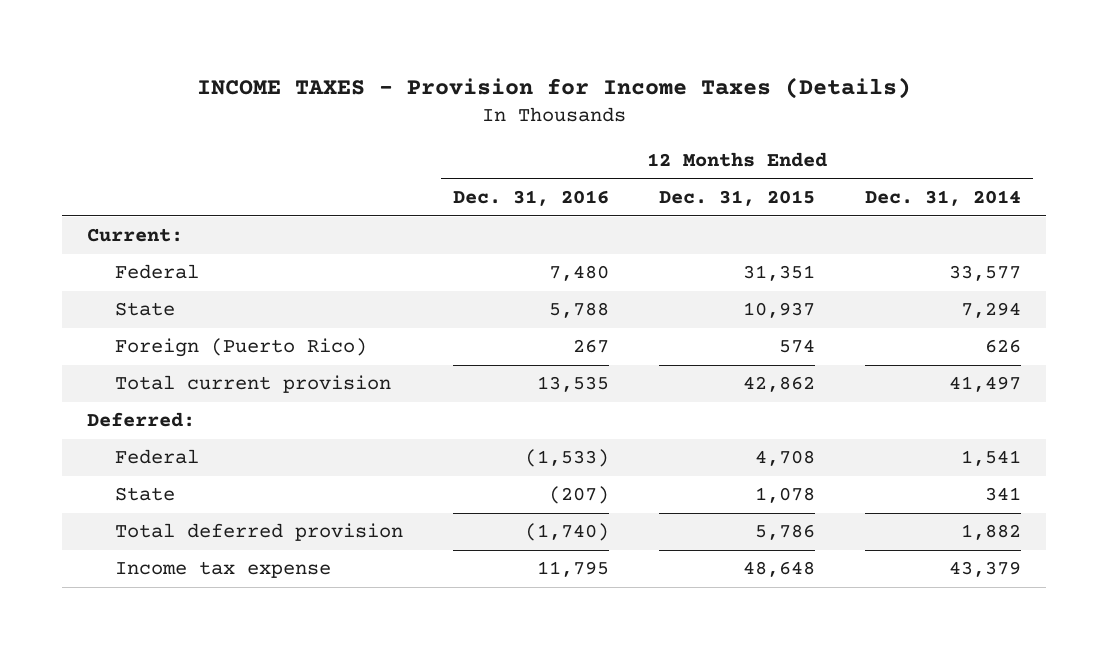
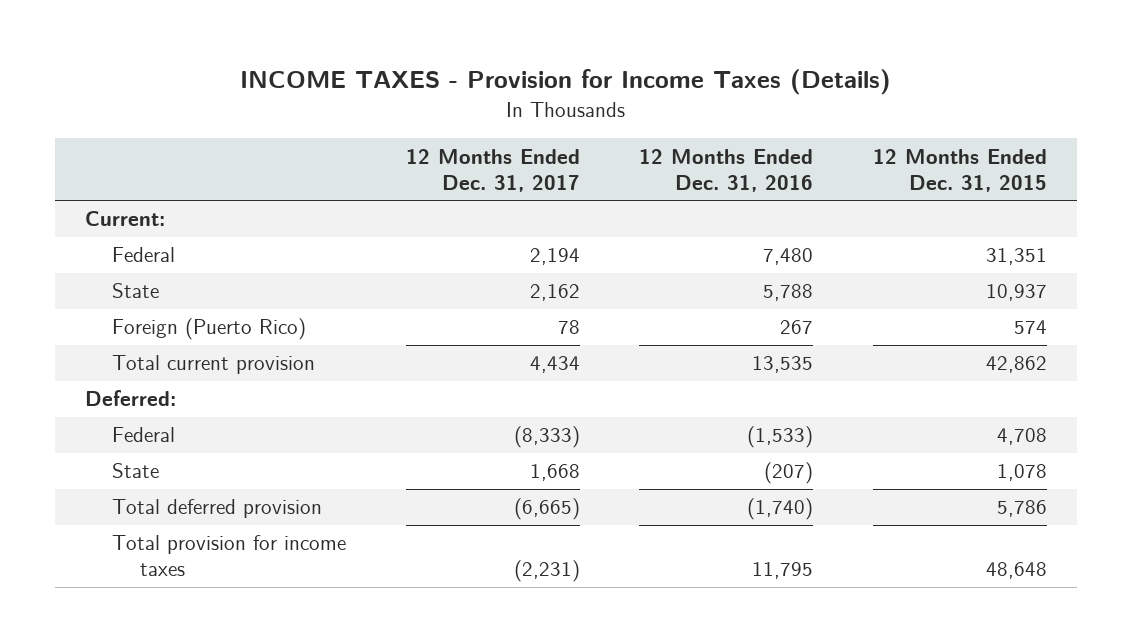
- | 12 Months Ended Dec. 31, 2016 | 12 Months Ended Dec. 31, 2015 | 12 Months Ended Dec. 31, 2014
+ | 12 Months Ended Dec. 31, 2017 | 12 Months Ended Dec. 31, 2016 | 12 Months Ended Dec. 31, 2015
- Income tax expense | 11,795 | 48,648 | 43,379
+ Total provision for income taxes | (2,231) | 11,795 | 48,648

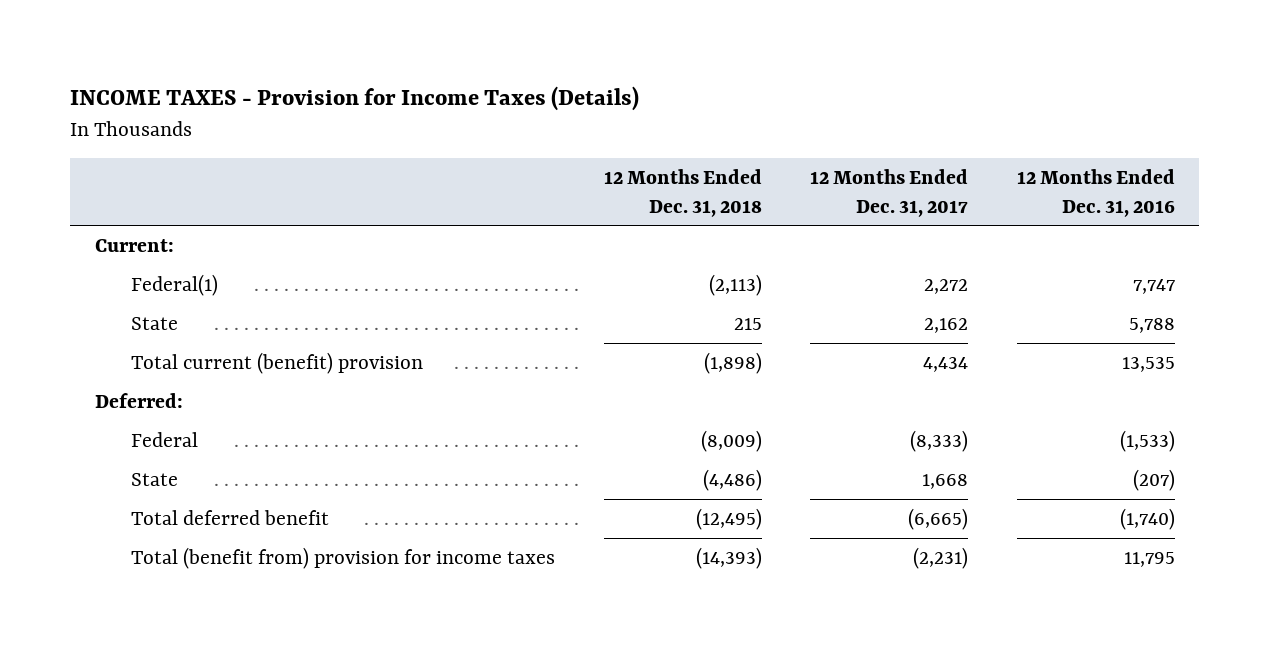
- | 12 Months Ended Dec. 31, 2017 | 12 Months Ended Dec. 31, 2016 | 12 Months Ended Dec. 31, 2015
+ | 12 Months Ended Dec. 31, 2018 | 12 Months Ended Dec. 31, 2017 | 12 Months Ended Dec. 31, 2016
- Federal | 2,194 | 7,480 | 31,351
+ Federal(1) | (2,113) | 2,272 | 7,747
- Foreign (Puerto Rico) | 78 | 267 | 574
- Total current provision | 4,434 | 13,535 | 42,862
+ Total current (benefit) provision | (1,898) | 4,434 | 13,535
- Total deferred provision | (6,665) | (1,740) | 5,786
- Total provision for income taxes | (2,231) | 11,795 | 48,648
+ Total deferred benefit | (12,495) | (6,665) | (1,740)
+ Total (benefit from) provision for income taxes | (14,393) | (2,231) | 11,795

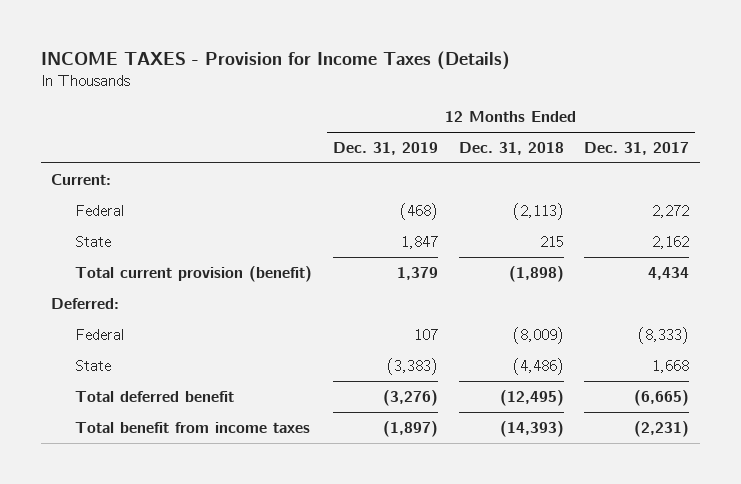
- | 12 Months Ended Dec. 31, 2018 | 12 Months Ended Dec. 31, 2017 | 12 Months Ended Dec. 31, 2016
+ | 12 Months Ended Dec. 31, 2019 | 12 Months Ended Dec. 31, 2018 | 12 Months Ended Dec. 31, 2017
- Federal(1) | (2,113) | 2,272 | 7,747
+ Federal | (468) | (2,113) | 2,272
- Total current (benefit) provision | (1,898) | 4,434 | 13,535
+ Total current provision (benefit) | 1,379 | (1,898) | 4,434
- Total (benefit from) provision for income taxes | (14,393) | (2,231) | 11,795
+ Total benefit from income taxes | (1,897) | (14,393) | (2,231)

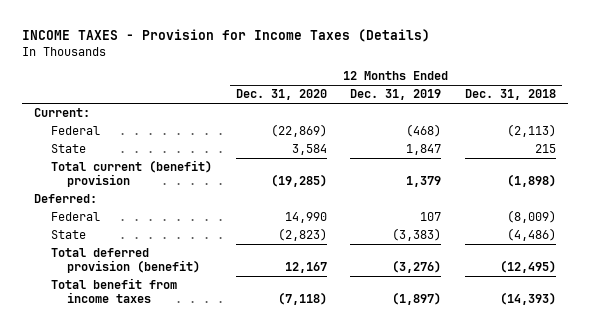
- | 12 Months Ended Dec. 31, 2019 | 12 Months Ended Dec. 31, 2018 | 12 Months Ended Dec. 31, 2017
+ | 12 Months Ended Dec. 31, 2020 | 12 Months Ended Dec. 31, 2019 | 12 Months Ended Dec. 31, 2018
- Total current provision (benefit) | 1,379 | (1,898) | 4,434
+ Total current (benefit) provision | (19,285) | 1,379 | (1,898)
- Total deferred benefit | (3,276) | (12,495) | (6,665)
+ Total deferred provision (benefit) | 12,167 | (3,276) | (12,495)

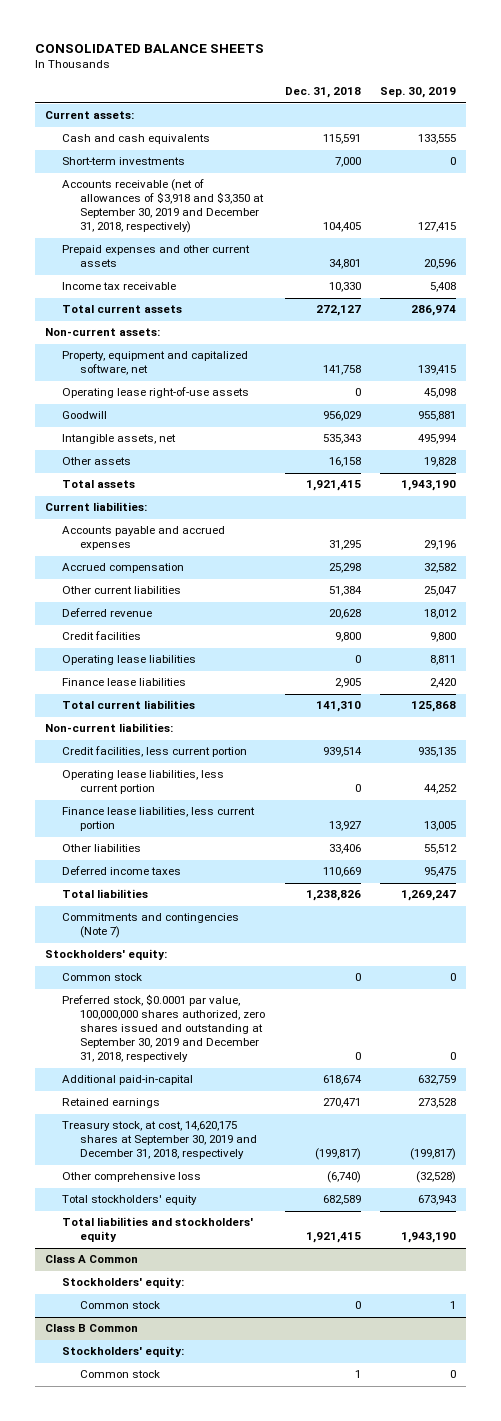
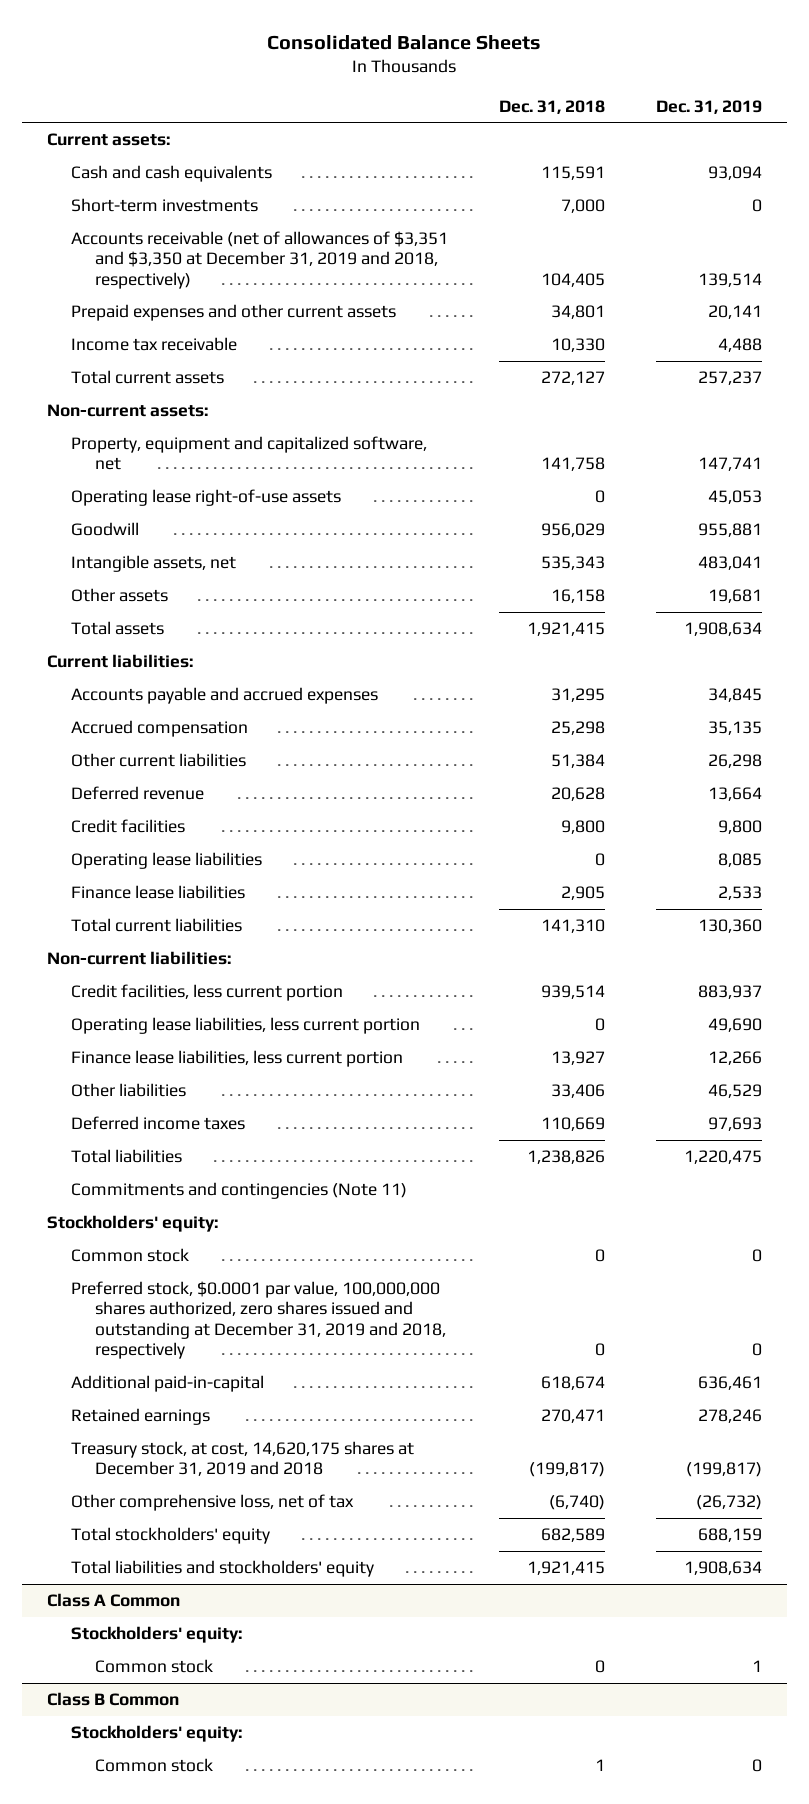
- CONSOLIDATED BALANCE SHEETS
+ Consolidated Balance Sheets
- | Dec. 31, 2018 | Sep. 30, 2019
+ | Dec. 31, 2018 | Dec. 31, 2019
- Accounts receivable (net of allowances of $3,918 and $3,350 at September 30, 2019 and December 31, 2018, respectively) | 104,405 | 127,415
+ Accounts receivable (net of allowances of $3,351 and $3,350 at December 31, 2019 and 2018, respectively) | 104,405 | 139,514
- Commitments and contingencies (Note 7)
+ Commitments and contingencies (Note 11)
- Preferred stock, $0.0001 par value, 100,000,000 shares authorized, zero shares issued and outstanding at September 30, 2019 and December 31, 2018, respectively | 0 | 0
+ Preferred stock, $0.0001 par value, 100,000,000 shares authorized, zero shares issued and outstanding at December 31, 2019 and 2018, respectively | 0 | 0
- Treasury stock, at cost, 14,620,175 shares at September 30, 2019 and December 31, 2018, respectively | (199,817) | (199,817)
- Other comprehensive loss | (6,740) | (32,528)
+ Treasury stock, at cost, 14,620,175 shares at December 31, 2019 and 2018 | (199,817) | (199,817)
+ Other comprehensive loss, net of tax | (6,740) | (26,732)

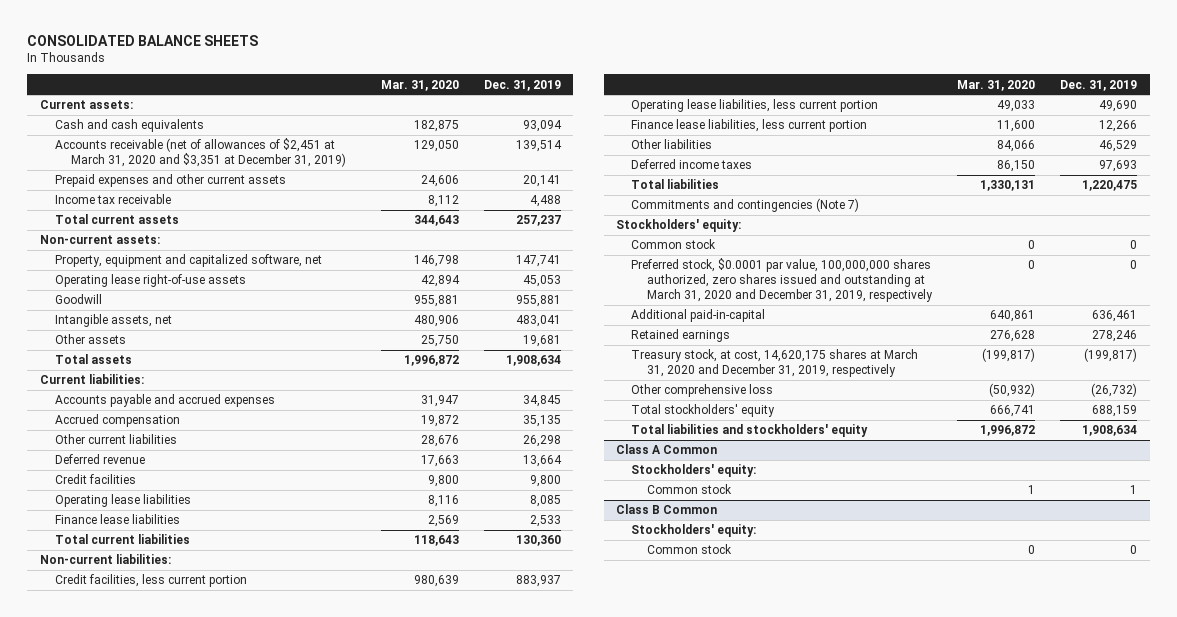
- Consolidated Balance Sheets
+ CONSOLIDATED BALANCE SHEETS
- | Dec. 31, 2018 | Dec. 31, 2019
+ | Mar. 31, 2020 | Dec. 31, 2019
- Short-term investments | 7,000 | 0
- Accounts receivable (net of allowances of $3,351 and $3,350 at December 31, 2019 and 2018, respectively) | 104,405 | 139,514
+ Accounts receivable (net of allowances of $2,451 at March 31, 2020 and $3,351 at December 31, 2019) | 129,050 | 139,514
- Commitments and contingencies (Note 11)
+ Commitments and contingencies (Note 7)
- Preferred stock, $0.0001 par value, 100,000,000 shares authorized, zero shares issued and outstanding at December 31, 2019 and 2018, respectively | 0 | 0
+ Preferred stock, $0.0001 par value, 100,000,000 shares authorized, zero shares issued and outstanding at March 31, 2020 and December 31, 2019, respectively | 0 | 0
- Treasury stock, at cost, 14,620,175 shares at December 31, 2019 and 2018 | (199,817) | (199,817)
- Other comprehensive loss, net of tax | (6,740) | (26,732)
+ Treasury stock, at cost, 14,620,175 shares at March 31, 2020 and December 31, 2019, respectively | (199,817) | (199,817)
+ Other comprehensive loss | (50,932) | (26,732)

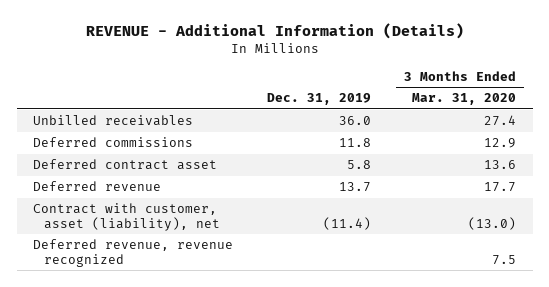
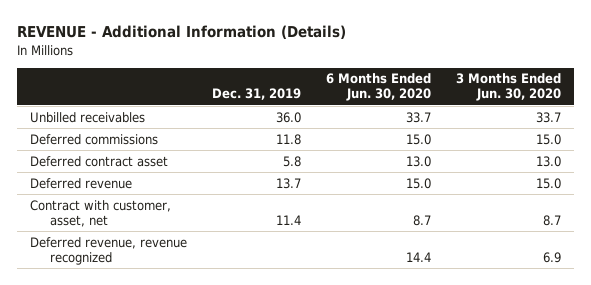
- | Dec. 31, 2019 | 3 Months Ended Mar. 31, 2020
+ | Dec. 31, 2019 | 6 Months Ended Jun. 30, 2020 | 3 Months Ended Jun. 30, 2020
- Contract with customer, asset (liability), net | (11.4) | (13.0)
+ Contract with customer, asset, net | 11.4 | 8.7 | 8.7

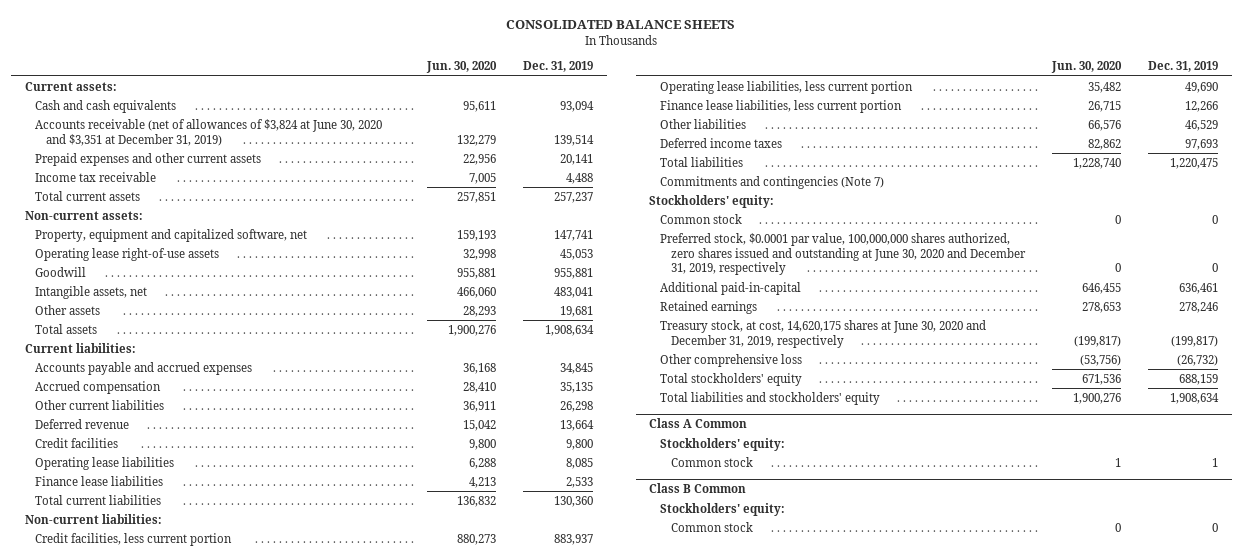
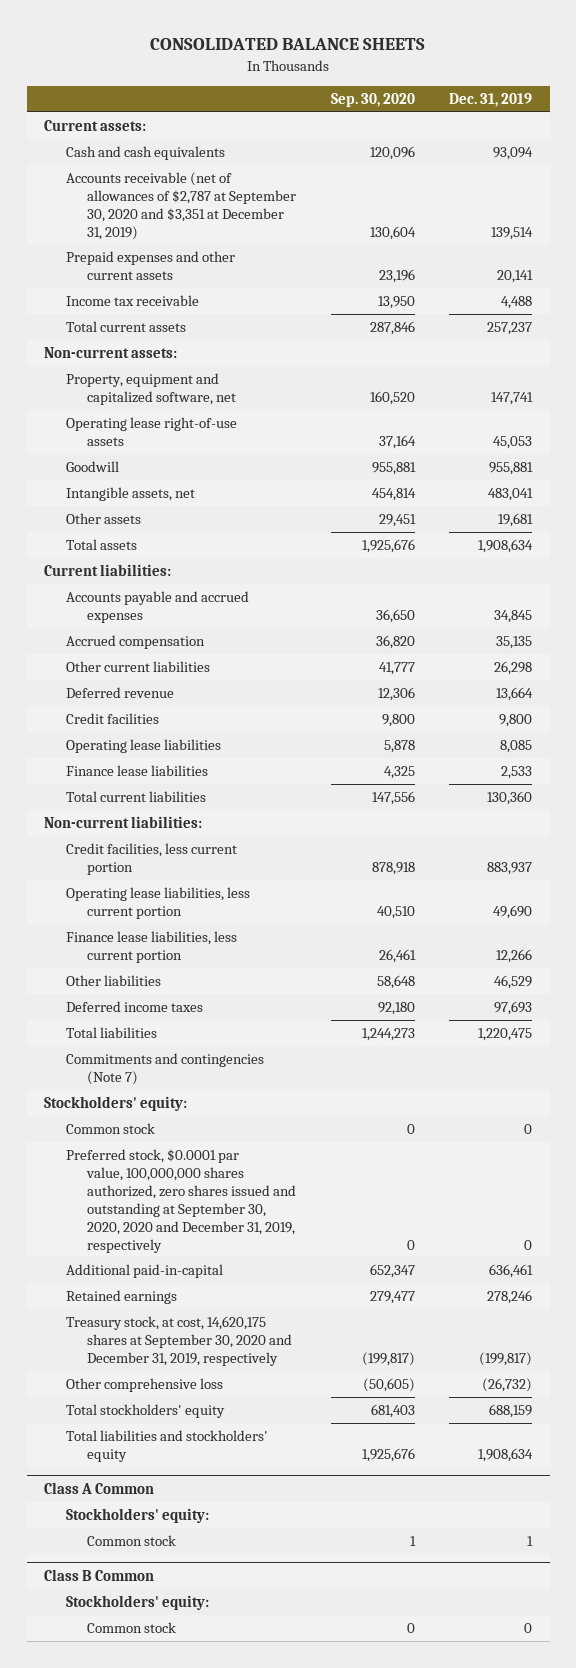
- | Jun. 30, 2020 | Dec. 31, 2019
+ | Sep. 30, 2020 | Dec. 31, 2019
- Accounts receivable (net of allowances of $3,824 at June 30, 2020 and $3,351 at December 31, 2019) | 132,279 | 139,514
+ Accounts receivable (net of allowances of $2,787 at September 30, 2020 and $3,351 at December 31, 2019) | 130,604 | 139,514
- Preferred stock, $0.0001 par value, 100,000,000 shares authorized, zero shares issued and outstanding at June 30, 2020 and December 31, 2019, respectively | 0 | 0
+ Preferred stock, $0.0001 par value, 100,000,000 shares authorized, zero shares issued and outstanding at September 30, 2020, 2020 and December 31, 2019, respectively | 0 | 0
- Treasury stock, at cost, 14,620,175 shares at June 30, 2020 and December 31, 2019, respectively | (199,817) | (199,817)
+ Treasury stock, at cost, 14,620,175 shares at September 30, 2020 and December 31, 2019, respectively | (199,817) | (199,817)

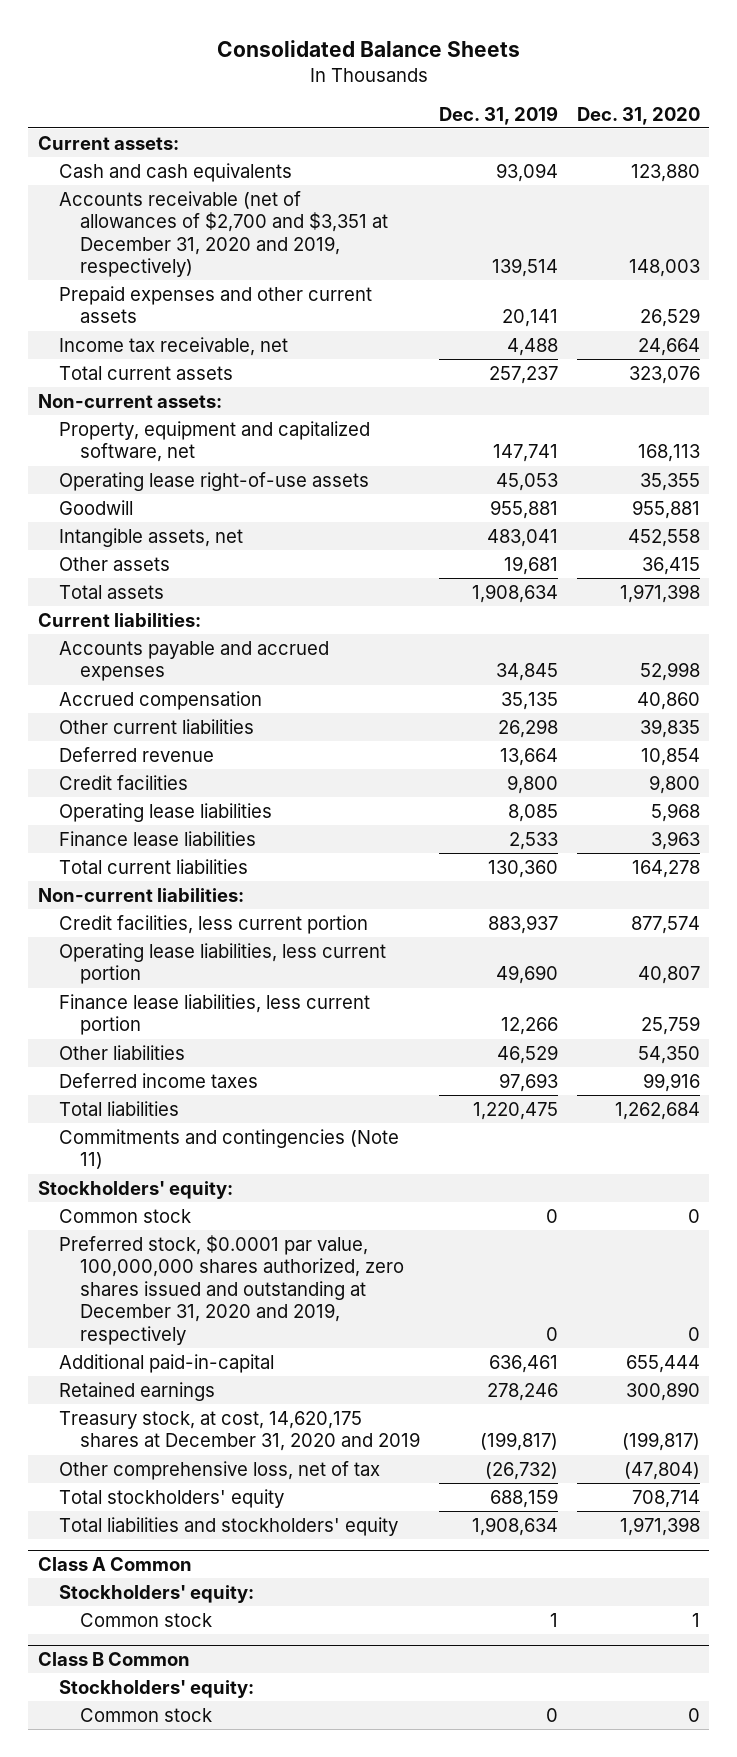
- CONSOLIDATED BALANCE SHEETS
+ Consolidated Balance Sheets
- | Sep. 30, 2020 | Dec. 31, 2019
+ | Dec. 31, 2019 | Dec. 31, 2020
- Accounts receivable (net of allowances of $2,787 at September 30, 2020 and $3,351 at December 31, 2019) | 130,604 | 139,514
+ Accounts receivable (net of allowances of $2,700 and $3,351 at December 31, 2020 and 2019, respectively) | 139,514 | 148,003
- Income tax receivable | 13,950 | 4,488
+ Income tax receivable, net | 4,488 | 24,664
- Commitments and contingencies (Note 7)
+ Commitments and contingencies (Note 11)
- Preferred stock, $0.0001 par value, 100,000,000 shares authorized, zero shares issued and outstanding at September 30, 2020, 2020 and December 31, 2019, respectively | 0 | 0
+ Preferred stock, $0.0001 par value, 100,000,000 shares authorized, zero shares issued and outstanding at December 31, 2020 and 2019, respectively | 0 | 0
- Treasury stock, at cost, 14,620,175 shares at September 30, 2020 and December 31, 2019, respectively | (199,817) | (199,817)
- Other comprehensive loss | (50,605) | (26,732)
+ Treasury stock, at cost, 14,620,175 shares at December 31, 2020 and 2019 | (199,817) | (199,817)
+ Other comprehensive loss, net of tax | (26,732) | (47,804)

